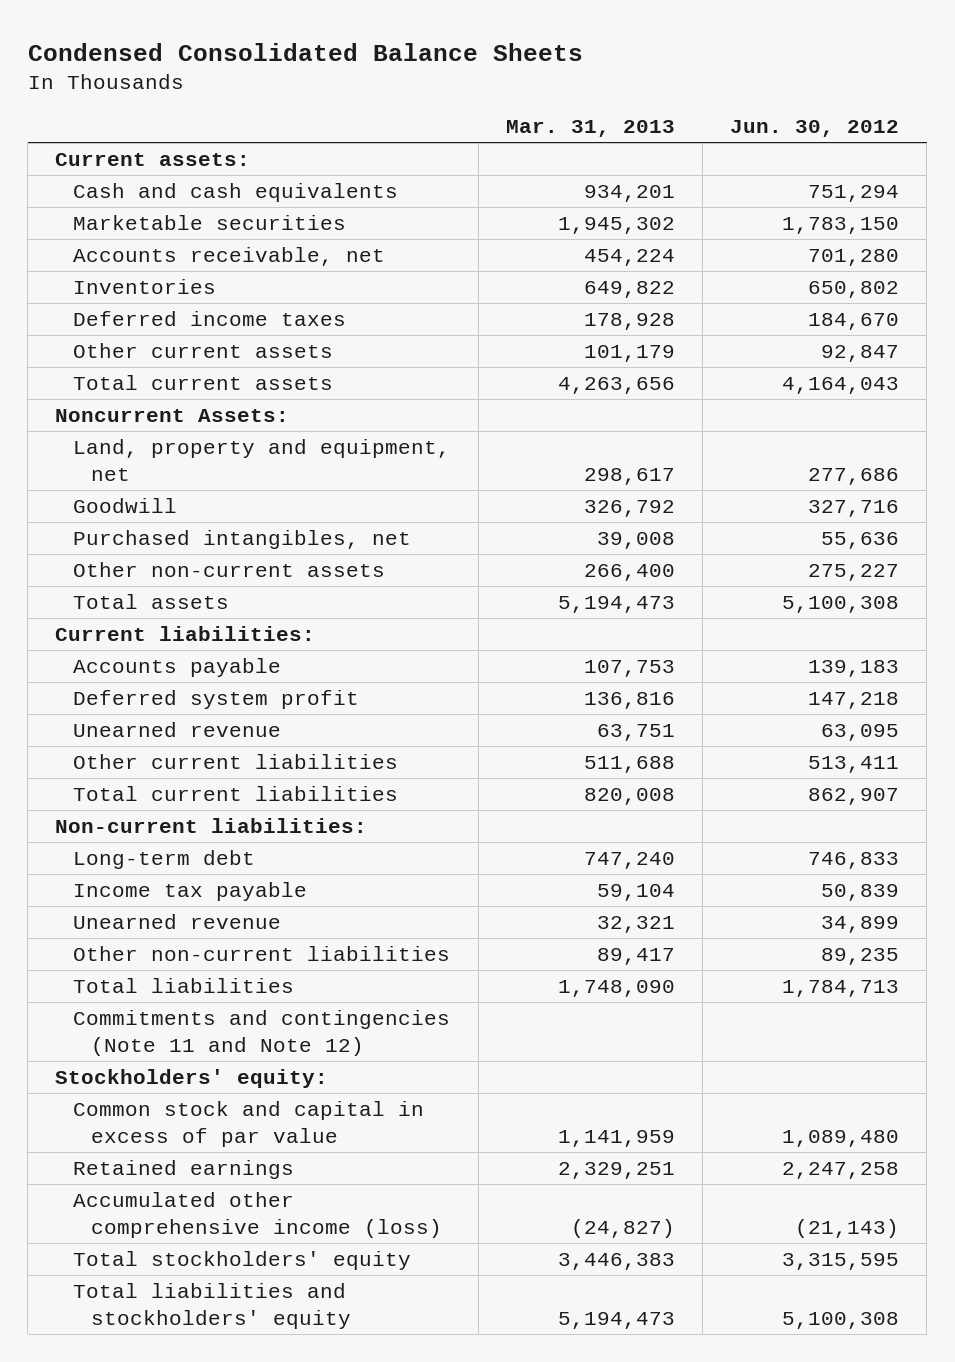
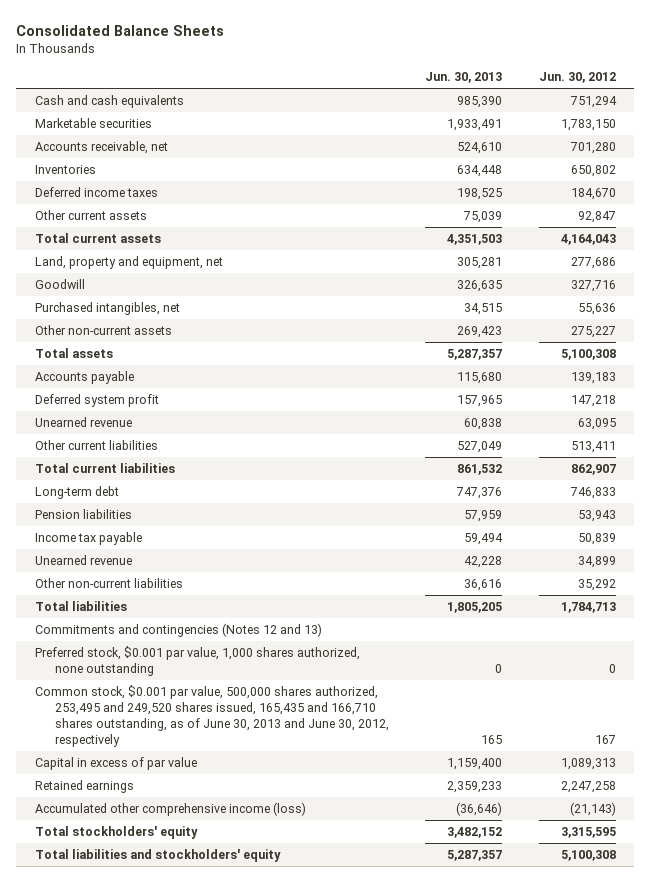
- Condensed Consolidated Balance Sheets
+ Consolidated Balance Sheets
- | Mar. 31, 2013 | Jun. 30, 2012
+ | Jun. 30, 2013 | Jun. 30, 2012
- Current assets:
- Noncurrent Assets:
- Current liabilities:
- Non-current liabilities:
+ Pension liabilities | 57,959 | 53,943
- Other non-current liabilities | 89,417 | 89,235
+ Other non-current liabilities | 36,616 | 35,292
- Commitments and contingencies (Note 11 and Note 12)
- Stockholders' equity:
- Common stock and capital in excess of par value | 1,141,959 | 1,089,480
+ Commitments and contingencies (Notes 12 and 13)
+ Preferred stock, $0.001 par value, 1,000 shares authorized, none outstanding | 0 | 0
+ Common stock, $0.001 par value, 500,000 shares authorized, 253,495 and 249,520 shares issued, 165,435 and 166,710 shares outstanding, as of June 30, 2013 and June 30, 2012, respectively | 165 | 167
+ Capital in excess of par value | 1,159,400 | 1,089,313

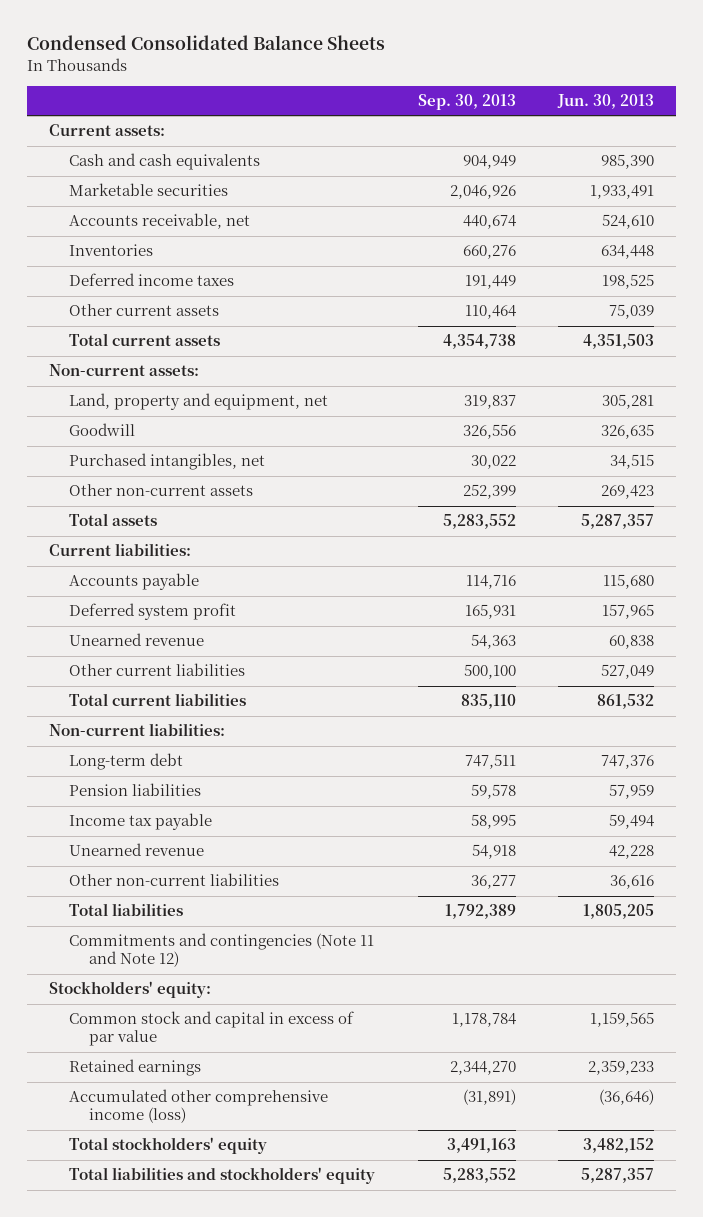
- Consolidated Balance Sheets
+ Condensed Consolidated Balance Sheets
- | Jun. 30, 2013 | Jun. 30, 2012
+ | Sep. 30, 2013 | Jun. 30, 2013
+ Current assets:
+ Non-current assets:
+ Current liabilities:
+ Non-current liabilities:
- Commitments and contingencies (Notes 12 and 13)
- Preferred stock, $0.001 par value, 1,000 shares authorized, none outstanding | 0 | 0
- Common stock, $0.001 par value, 500,000 shares authorized, 253,495 and 249,520 shares issued, 165,435 and 166,710 shares outstanding, as of June 30, 2013 and June 30, 2012, respectively | 165 | 167
- Capital in excess of par value | 1,159,400 | 1,089,313
+ Commitments and contingencies (Note 11 and Note 12)
+ Stockholders' equity:
+ Common stock and capital in excess of par value | 1,178,784 | 1,159,565

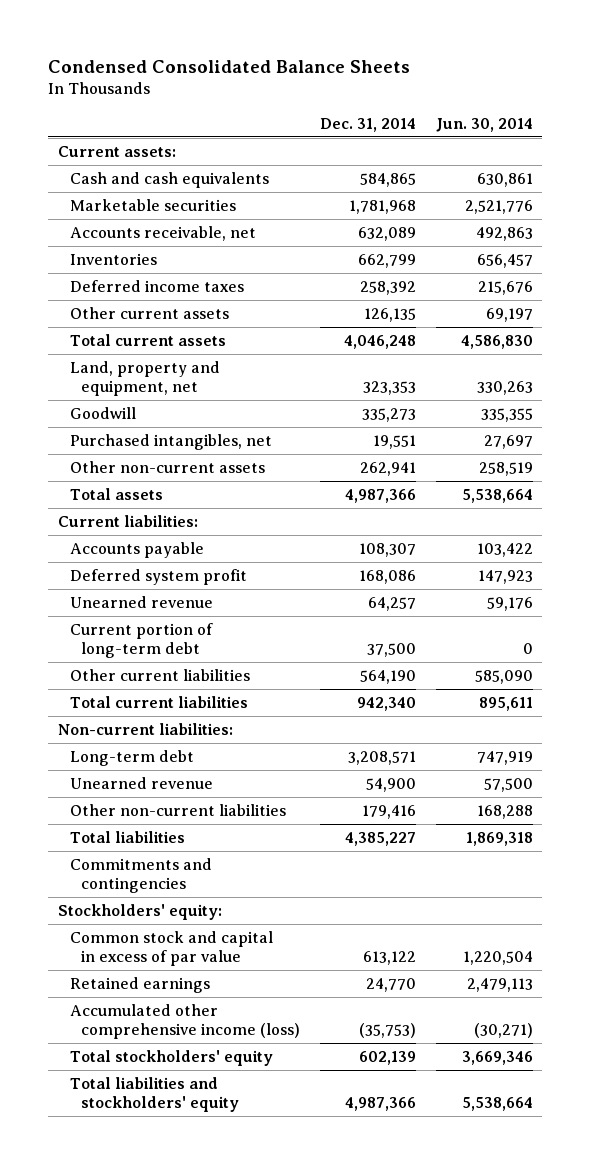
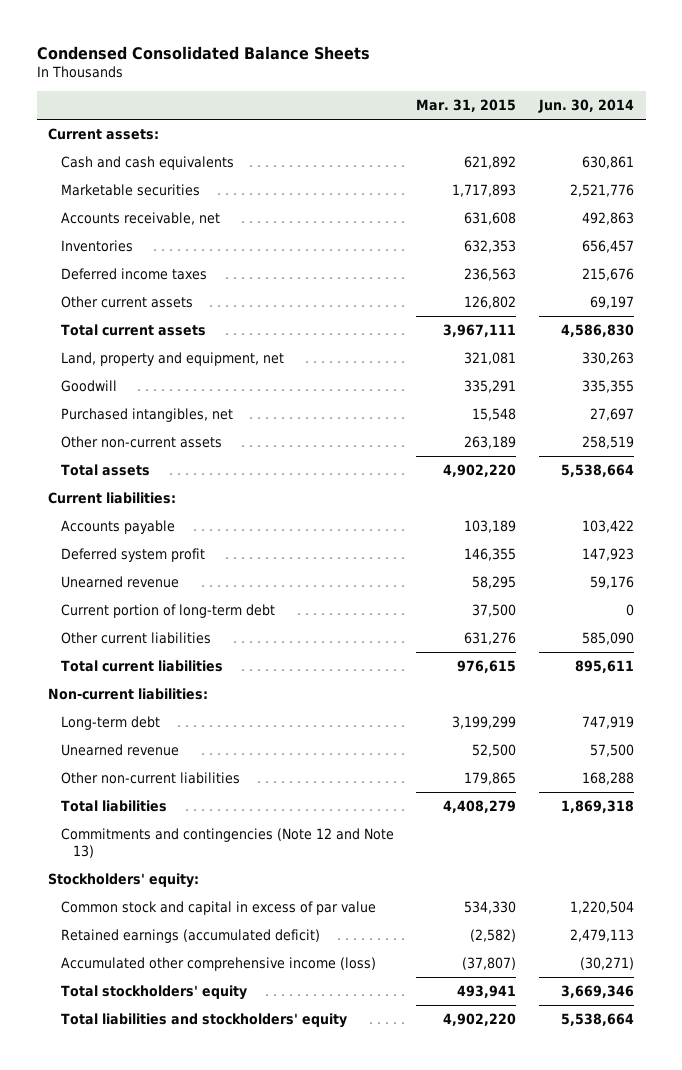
- | Dec. 31, 2014 | Jun. 30, 2014
+ | Mar. 31, 2015 | Jun. 30, 2014
- Commitments and contingencies
+ Commitments and contingencies (Note 12 and Note 13)
- Retained earnings | 24,770 | 2,479,113
+ Retained earnings (accumulated deficit) | (2,582) | 2,479,113

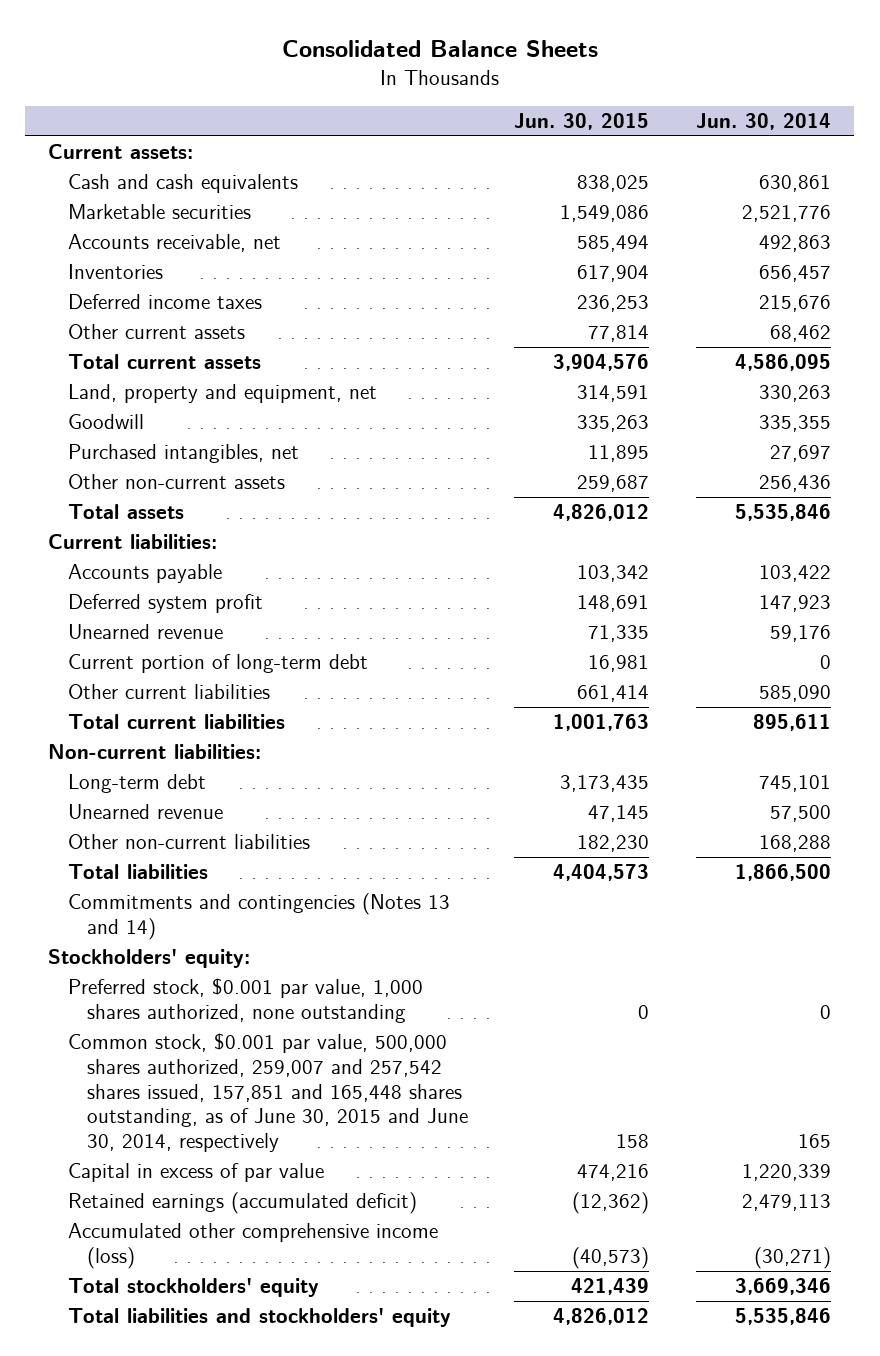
- Condensed Consolidated Balance Sheets
+ Consolidated Balance Sheets
- | Mar. 31, 2015 | Jun. 30, 2014
+ | Jun. 30, 2015 | Jun. 30, 2014
- Other current assets | 126,802 | 69,197
- Total current assets | 3,967,111 | 4,586,830
+ Other current assets | 77,814 | 68,462
+ Total current assets | 3,904,576 | 4,586,095
- Other non-current assets | 263,189 | 258,519
- Total assets | 4,902,220 | 5,538,664
+ Other non-current assets | 259,687 | 256,436
+ Total assets | 4,826,012 | 5,535,846
- Long-term debt | 3,199,299 | 747,919
+ Long-term debt | 3,173,435 | 745,101
- Total liabilities | 4,408,279 | 1,869,318
- Commitments and contingencies (Note 12 and Note 13)
+ Total liabilities | 4,404,573 | 1,866,500
+ Commitments and contingencies (Notes 13 and 14)
- Common stock and capital in excess of par value | 534,330 | 1,220,504
+ Preferred stock, $0.001 par value, 1,000 shares authorized, none outstanding | 0 | 0
+ Common stock, $0.001 par value, 500,000 shares authorized, 259,007 and 257,542 shares issued, 157,851 and 165,448 shares outstanding, as of June 30, 2015 and June 30, 2014, respectively | 158 | 165
+ Capital in excess of par value | 474,216 | 1,220,339
- Total liabilities and stockholders' equity | 4,902,220 | 5,538,664
+ Total liabilities and stockholders' equity | 4,826,012 | 5,535,846

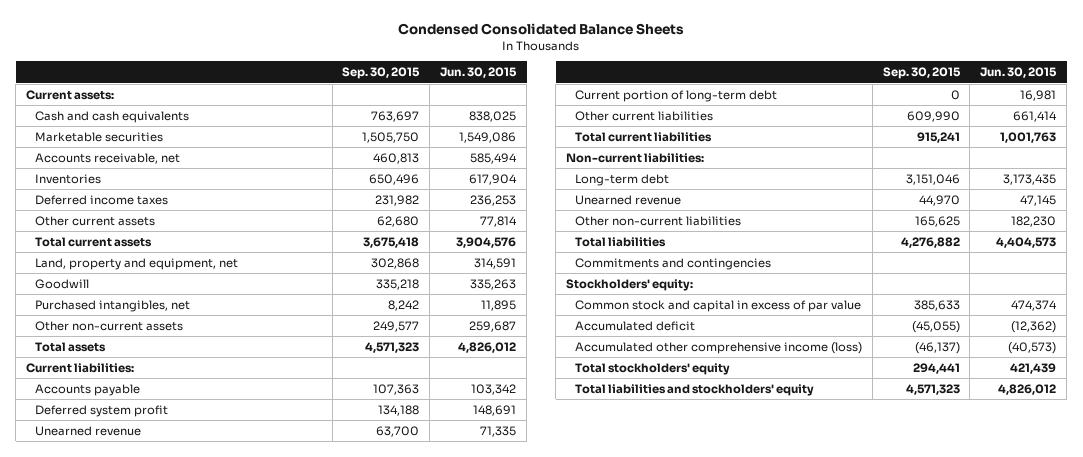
- Consolidated Balance Sheets
+ Condensed Consolidated Balance Sheets
- | Jun. 30, 2015 | Jun. 30, 2014
+ | Sep. 30, 2015 | Jun. 30, 2015
- Commitments and contingencies (Notes 13 and 14)
+ Commitments and contingencies
- Preferred stock, $0.001 par value, 1,000 shares authorized, none outstanding | 0 | 0
- Common stock, $0.001 par value, 500,000 shares authorized, 259,007 and 257,542 shares issued, 157,851 and 165,448 shares outstanding, as of June 30, 2015 and June 30, 2014, respectively | 158 | 165
- Capital in excess of par value | 474,216 | 1,220,339
- Retained earnings (accumulated deficit) | (12,362) | 2,479,113
+ Common stock and capital in excess of par value | 385,633 | 474,374
+ Accumulated deficit | (45,055) | (12,362)

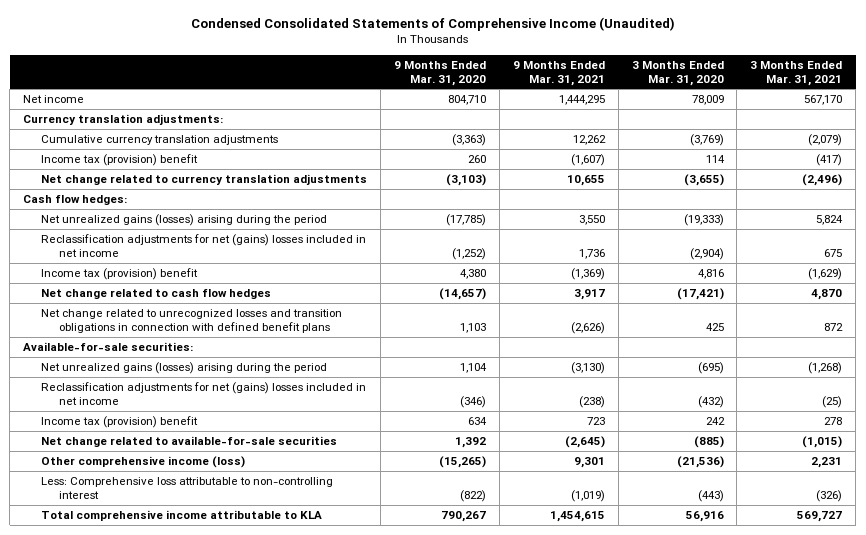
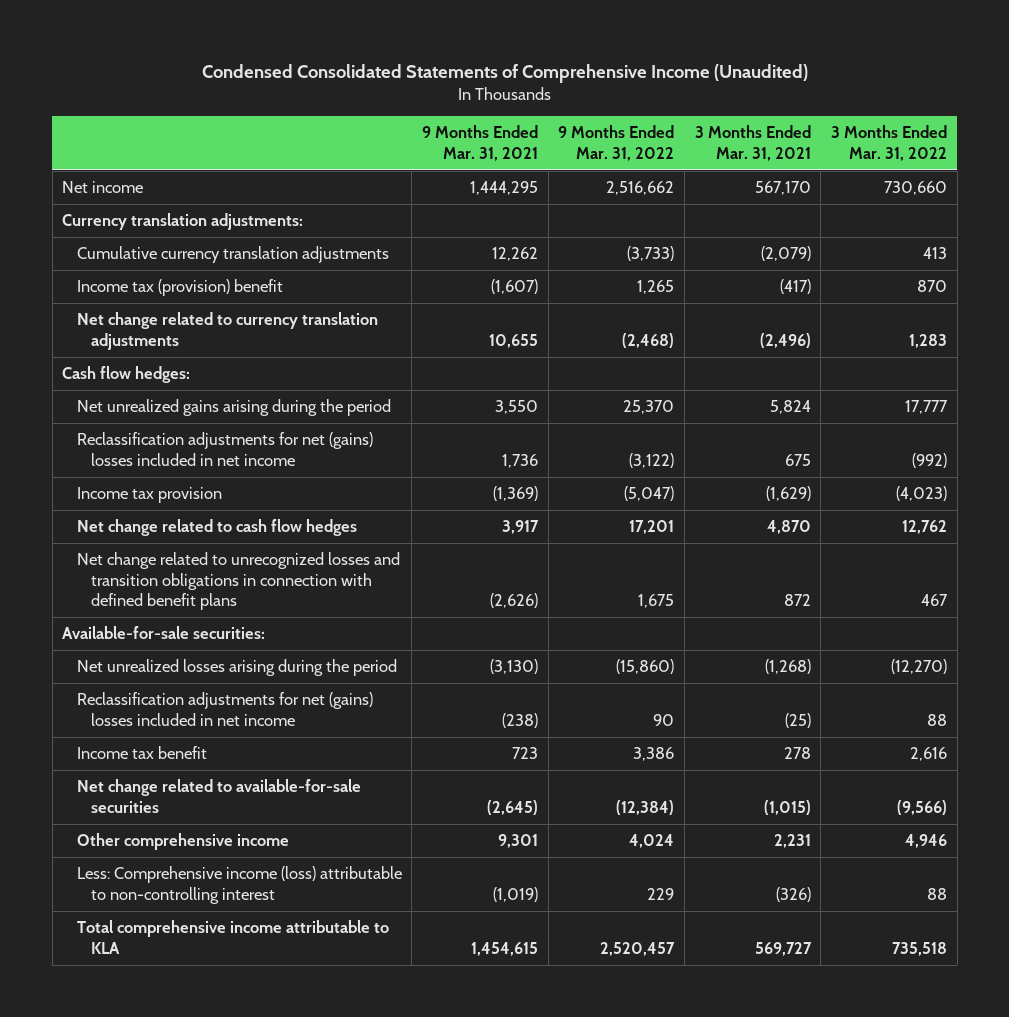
- | 9 Months Ended Mar. 31, 2020 | 9 Months Ended Mar. 31, 2021 | 3 Months Ended Mar. 31, 2020 | 3 Months Ended Mar. 31, 2021
+ | 9 Months Ended Mar. 31, 2021 | 9 Months Ended Mar. 31, 2022 | 3 Months Ended Mar. 31, 2021 | 3 Months Ended Mar. 31, 2022
- Net unrealized gains (losses) arising during the period | (17,785) | 3,550 | (19,333) | 5,824
+ Net unrealized gains arising during the period | 3,550 | 25,370 | 5,824 | 17,777
- Income tax (provision) benefit | 4,380 | (1,369) | 4,816 | (1,629)
+ Income tax provision | (1,369) | (5,047) | (1,629) | (4,023)
- Net unrealized gains (losses) arising during the period | 1,104 | (3,130) | (695) | (1,268)
+ Net unrealized losses arising during the period | (3,130) | (15,860) | (1,268) | (12,270)
- Income tax (provision) benefit | 634 | 723 | 242 | 278
+ Income tax benefit | 723 | 3,386 | 278 | 2,616
- Other comprehensive income (loss) | (15,265) | 9,301 | (21,536) | 2,231
- Less: Comprehensive loss attributable to non-controlling interest | (822) | (1,019) | (443) | (326)
+ Other comprehensive income | 9,301 | 4,024 | 2,231 | 4,946
+ Less: Comprehensive income (loss) attributable to non-controlling interest | (1,019) | 229 | (326) | 88

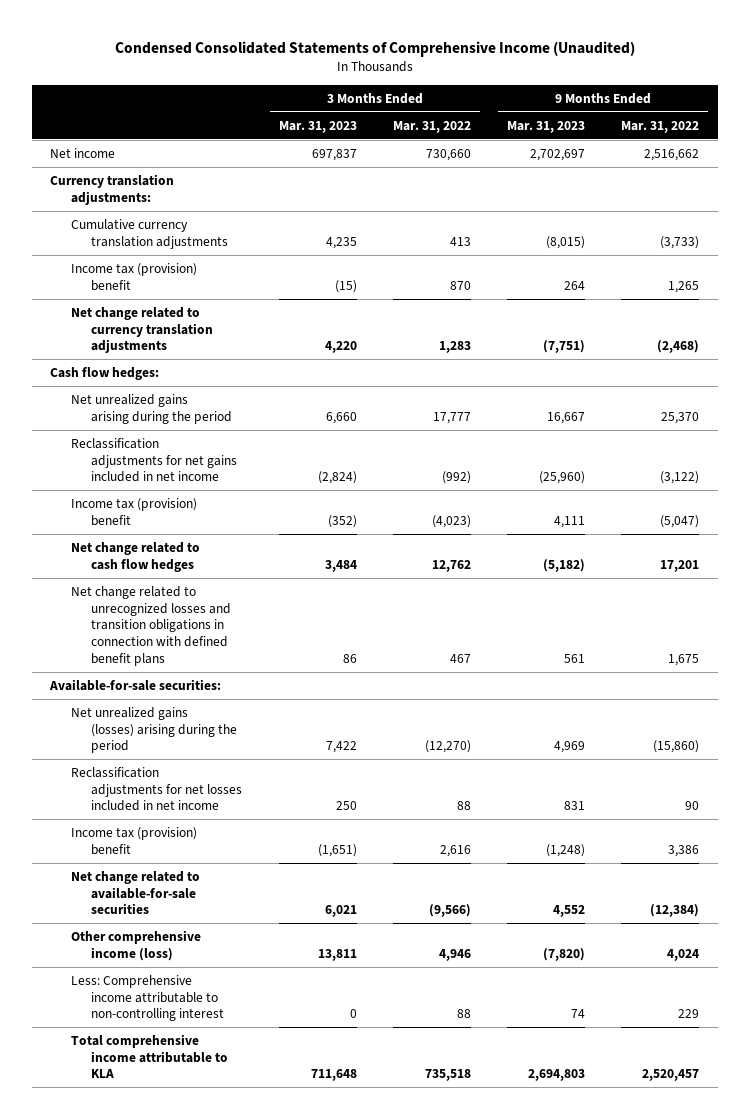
- | 9 Months Ended Mar. 31, 2021 | 9 Months Ended Mar. 31, 2022 | 3 Months Ended Mar. 31, 2021 | 3 Months Ended Mar. 31, 2022
+ | 3 Months Ended Mar. 31, 2023 | 3 Months Ended Mar. 31, 2022 | 9 Months Ended Mar. 31, 2023 | 9 Months Ended Mar. 31, 2022
- Reclassification adjustments for net (gains) losses included in net income | 1,736 | (3,122) | 675 | (992)
- Income tax provision | (1,369) | (5,047) | (1,629) | (4,023)
+ Reclassification adjustments for net gains included in net income | (2,824) | (992) | (25,960) | (3,122)
+ Income tax (provision) benefit | (352) | (4,023) | 4,111 | (5,047)
- Net unrealized losses arising during the period | (3,130) | (15,860) | (1,268) | (12,270)
- Reclassification adjustments for net (gains) losses included in net income | (238) | 90 | (25) | 88
- Income tax benefit | 723 | 3,386 | 278 | 2,616
+ Net unrealized gains (losses) arising during the period | 7,422 | (12,270) | 4,969 | (15,860)
+ Reclassification adjustments for net losses included in net income | 250 | 88 | 831 | 90
+ Income tax (provision) benefit | (1,651) | 2,616 | (1,248) | 3,386
- Other comprehensive income | 9,301 | 4,024 | 2,231 | 4,946
- Less: Comprehensive income (loss) attributable to non-controlling interest | (1,019) | 229 | (326) | 88
+ Other comprehensive income (loss) | 13,811 | 4,946 | (7,820) | 4,024
+ Less: Comprehensive income attributable to non-controlling interest | 0 | 88 | 74 | 229

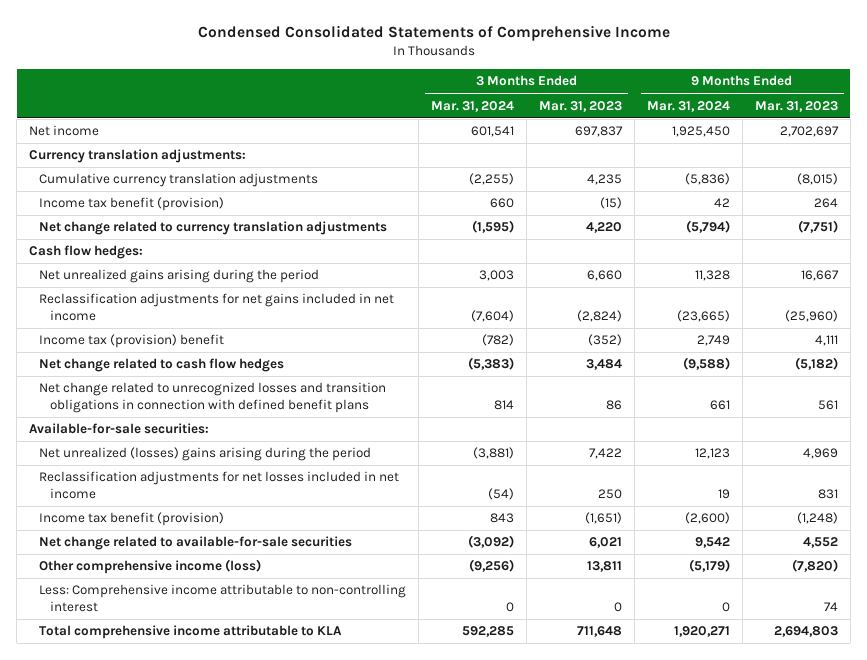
- Condensed Consolidated Statements of Comprehensive Income (Unaudited)
+ Condensed Consolidated Statements of Comprehensive Income
- | 3 Months Ended Mar. 31, 2023 | 3 Months Ended Mar. 31, 2022 | 9 Months Ended Mar. 31, 2023 | 9 Months Ended Mar. 31, 2022
+ | 3 Months Ended Mar. 31, 2024 | 3 Months Ended Mar. 31, 2023 | 9 Months Ended Mar. 31, 2024 | 9 Months Ended Mar. 31, 2023
- Income tax (provision) benefit | (15) | 870 | 264 | 1,265
+ Income tax benefit (provision) | 660 | (15) | 42 | 264
- Net unrealized gains (losses) arising during the period | 7,422 | (12,270) | 4,969 | (15,860)
+ Net unrealized (losses) gains arising during the period | (3,881) | 7,422 | 12,123 | 4,969
- Income tax (provision) benefit | (1,651) | 2,616 | (1,248) | 3,386
+ Income tax benefit (provision) | 843 | (1,651) | (2,600) | (1,248)

